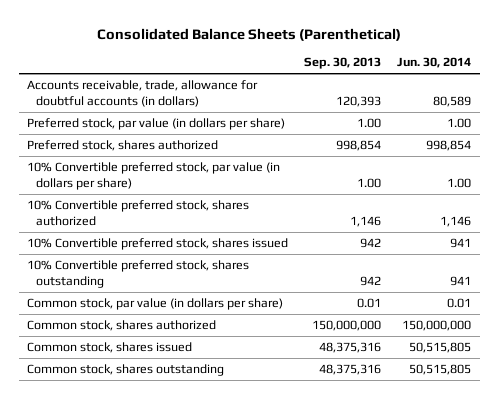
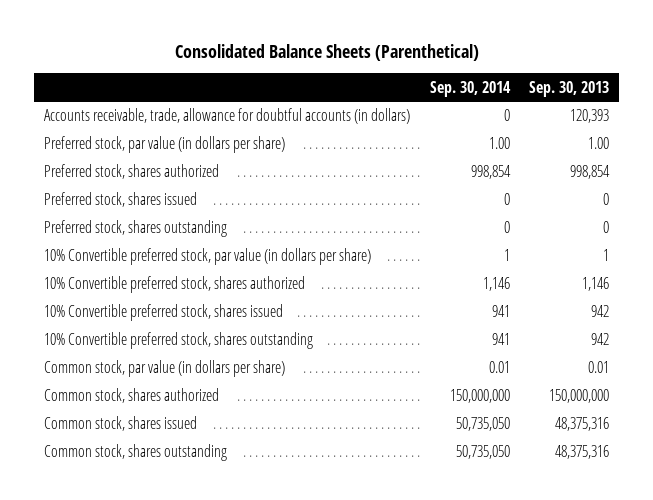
- | Sep. 30, 2013 | Jun. 30, 2014
+ | Sep. 30, 2014 | Sep. 30, 2013
- 10% Convertible preferred stock, par value (in dollars per share) | 1.00 | 1.00
+ Preferred stock, shares issued | 0 | 0
+ Preferred stock, shares outstanding | 0 | 0
+ 10% Convertible preferred stock, par value (in dollars per share) | 1 | 1

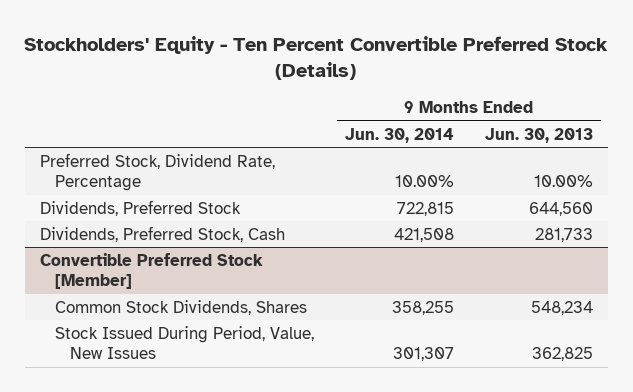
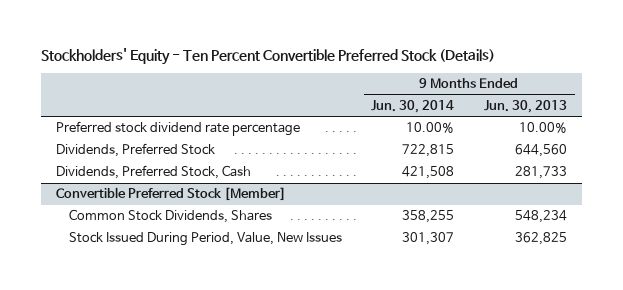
- Preferred Stock, Dividend Rate, Percentage | 10.00% | 10.00%
+ Preferred stock dividend rate percentage | 10.00% | 10.00%

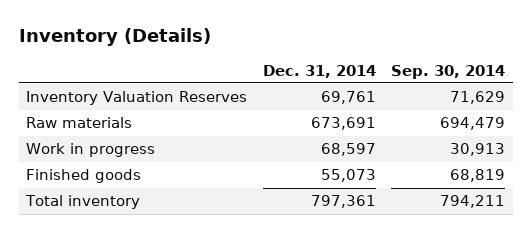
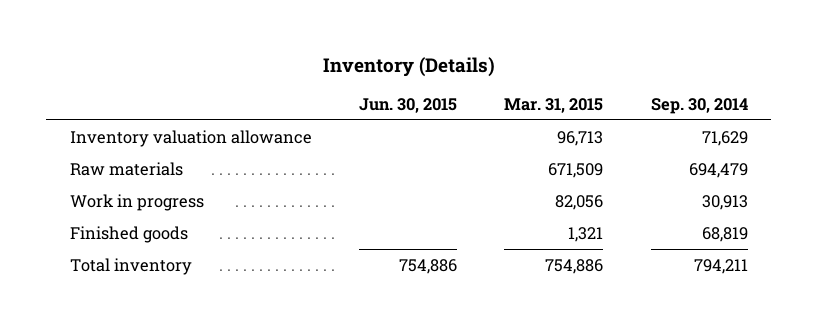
- | Dec. 31, 2014 | Sep. 30, 2014
+ | Jun. 30, 2015 | Mar. 31, 2015 | Sep. 30, 2014
- Inventory Valuation Reserves | 69,761 | 71,629
+ Inventory valuation allowance | | 96,713 | 71,629

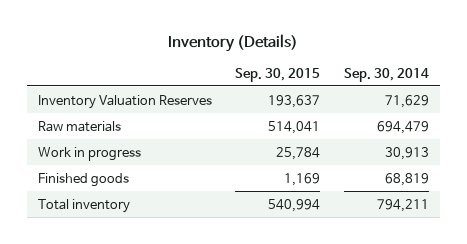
- | Jun. 30, 2015 | Mar. 31, 2015 | Sep. 30, 2014
+ | Sep. 30, 2015 | Sep. 30, 2014
- Inventory valuation allowance | | 96,713 | 71,629
+ Inventory Valuation Reserves | 193,637 | 71,629

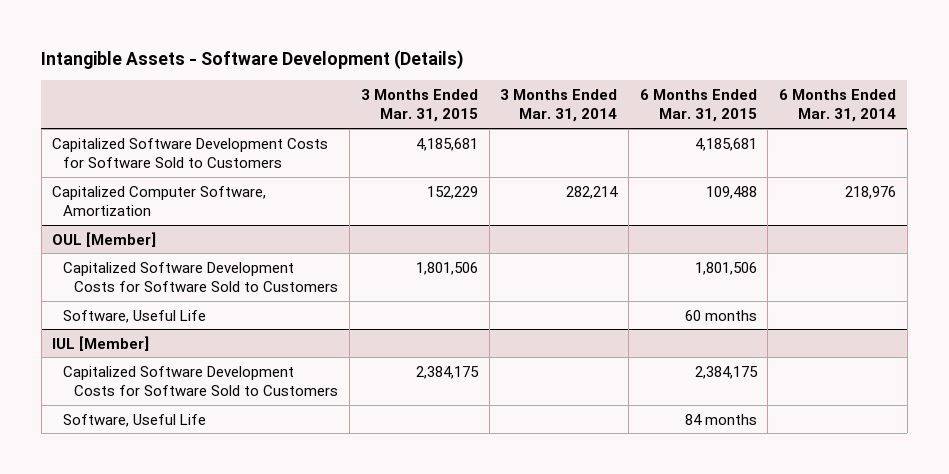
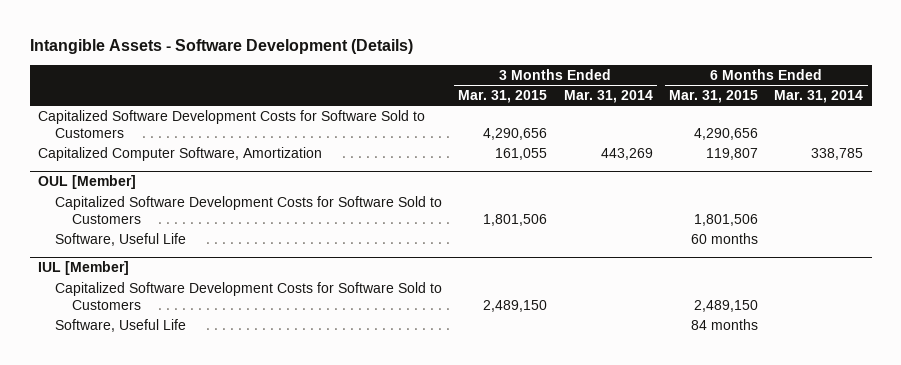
- Capitalized Software Development Costs for Software Sold to Customers | 4,185,681 | | 4,185,681 |
- Capitalized Computer Software, Amortization | 152,229 | 282,214 | 109,488 | 218,976
+ Capitalized Software Development Costs for Software Sold to Customers | 4,290,656 | | 4,290,656 |
+ Capitalized Computer Software, Amortization | 161,055 | 443,269 | 119,807 | 338,785
@ IUL [Member]
- Capitalized Software Development Costs for Software Sold to Customers | 2,384,175 | | 2,384,175 |
+ Capitalized Software Development Costs for Software Sold to Customers | 2,489,150 | | 2,489,150 |

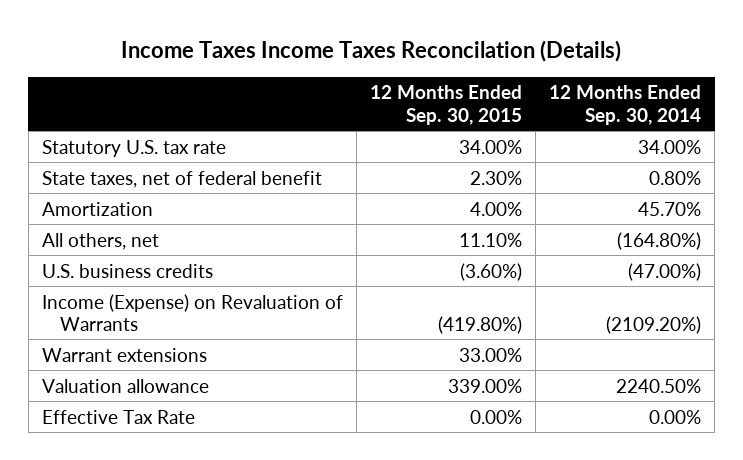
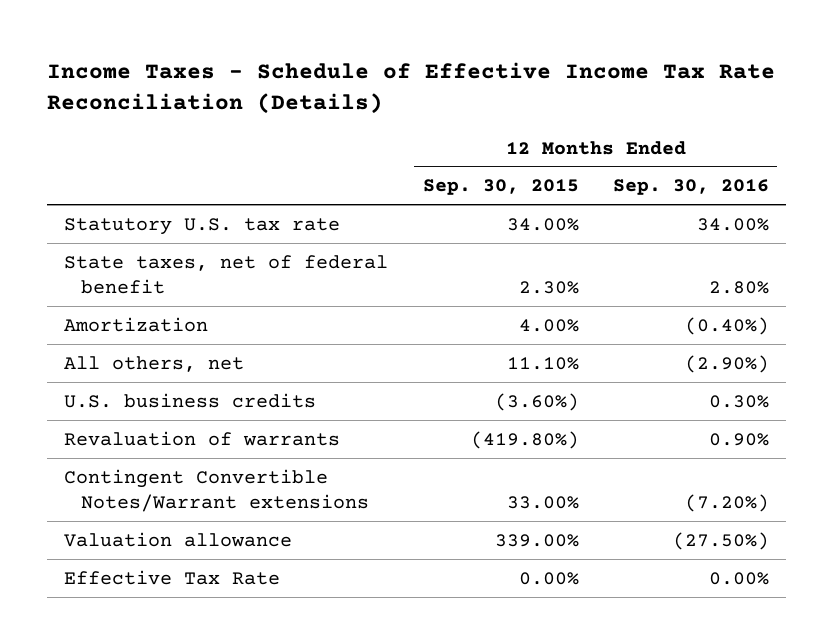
- Income Taxes Income Taxes Reconcilation (Details)
+ Income Taxes - Schedule of Effective Income Tax Rate Reconciliation (Details)
- | 12 Months Ended Sep. 30, 2015 | 12 Months Ended Sep. 30, 2014
+ | 12 Months Ended Sep. 30, 2015 | 12 Months Ended Sep. 30, 2016
- Income (Expense) on Revaluation of Warrants | (419.80%) | (2109.20%)
- Warrant extensions | 33.00% |
+ Revaluation of warrants | (419.80%) | 0.90%
+ Contingent Convertible Notes/Warrant extensions | 33.00% | (7.20%)

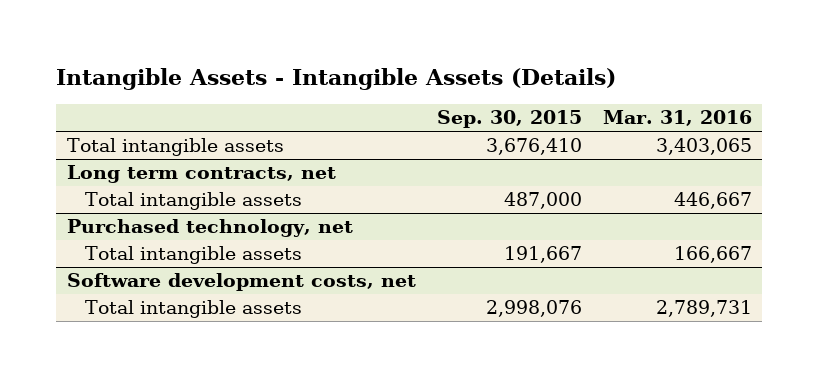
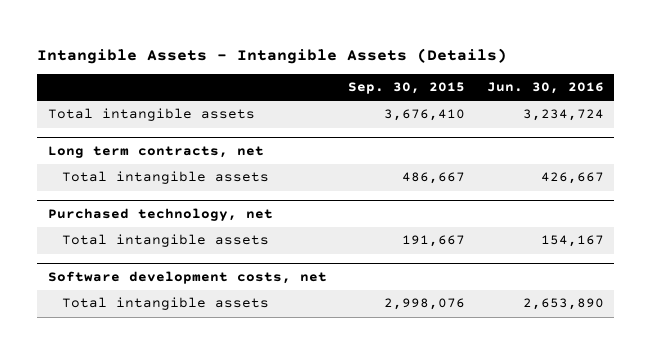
- | Sep. 30, 2015 | Mar. 31, 2016
+ | Sep. 30, 2015 | Jun. 30, 2016
@ Long term contracts, net
- Total intangible assets | 487,000 | 446,667
+ Total intangible assets | 486,667 | 426,667

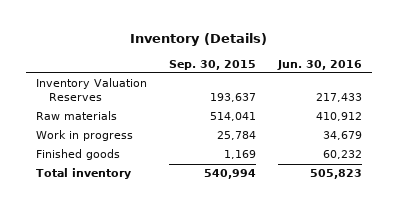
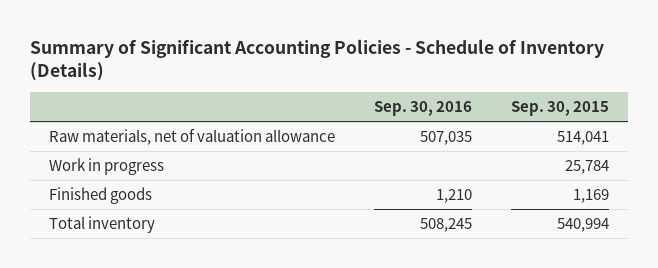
- Inventory (Details)
+ Summary of Significant Accounting Policies - Schedule of Inventory (Details)
- | Sep. 30, 2015 | Jun. 30, 2016
+ | Sep. 30, 2016 | Sep. 30, 2015
- Inventory Valuation Reserves | 193,637 | 217,433
- Raw materials | 514,041 | 410,912
+ Raw materials, net of valuation allowance | 507,035 | 514,041

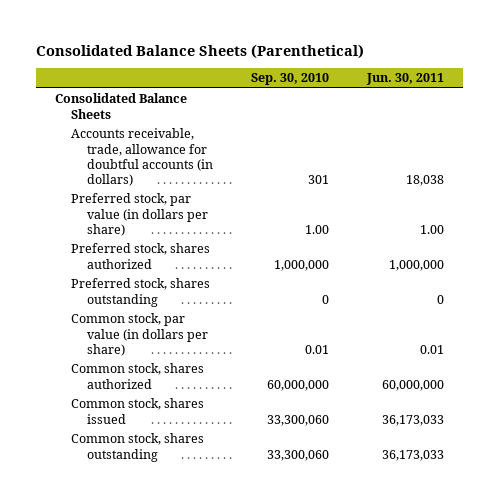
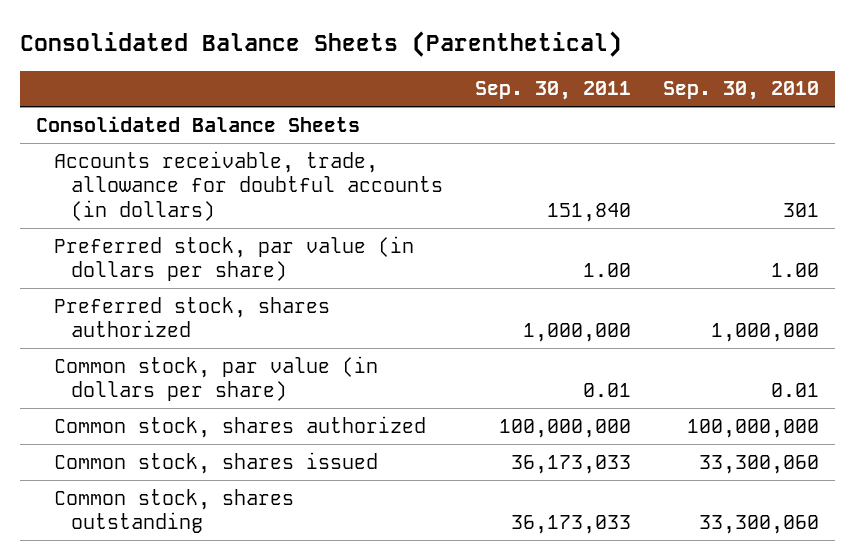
- | Sep. 30, 2010 | Jun. 30, 2011
+ | Sep. 30, 2011 | Sep. 30, 2010
- Preferred stock, shares outstanding | 0 | 0
- Common stock, shares authorized | 60,000,000 | 60,000,000
+ Common stock, shares authorized | 100,000,000 | 100,000,000

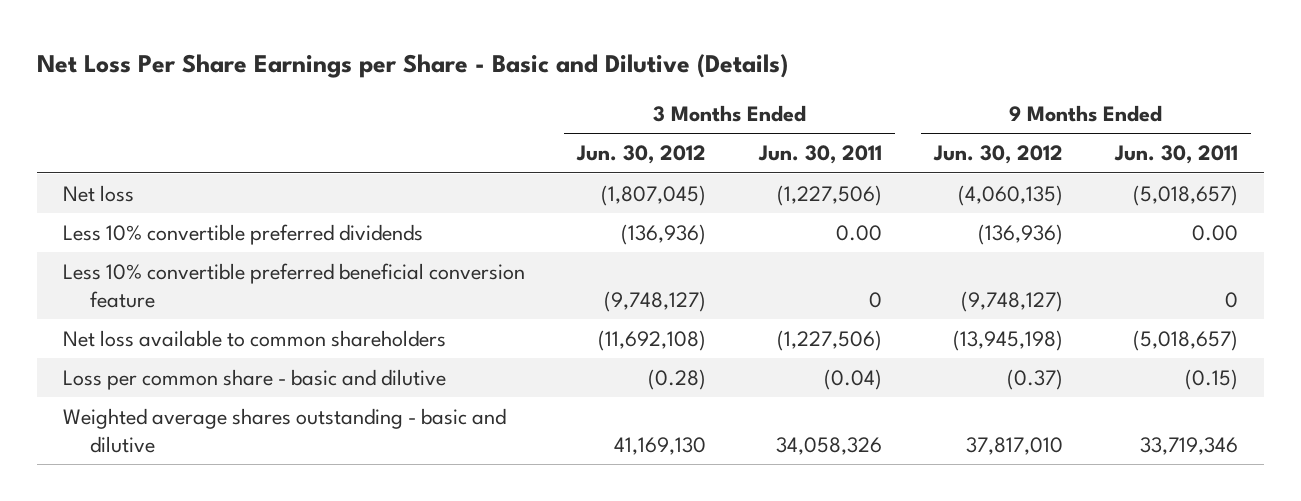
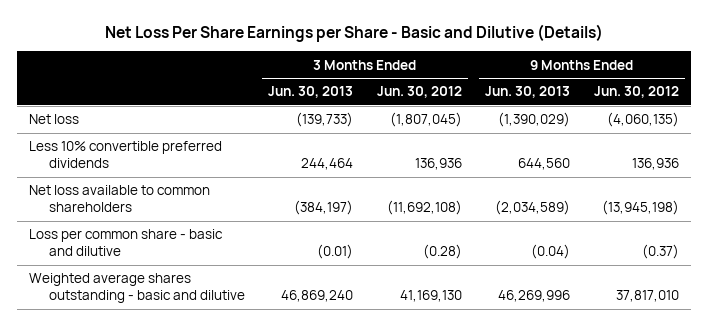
- | 3 Months Ended Jun. 30, 2012 | 3 Months Ended Jun. 30, 2011 | 9 Months Ended Jun. 30, 2012 | 9 Months Ended Jun. 30, 2011
+ | 3 Months Ended Jun. 30, 2013 | 3 Months Ended Jun. 30, 2012 | 9 Months Ended Jun. 30, 2013 | 9 Months Ended Jun. 30, 2012
- Less 10% convertible preferred dividends | (136,936) | 0.00 | (136,936) | 0.00
- Less 10% convertible preferred beneficial conversion feature | (9,748,127) | 0 | (9,748,127) | 0
+ Less 10% convertible preferred dividends | 244,464 | 136,936 | 644,560 | 136,936

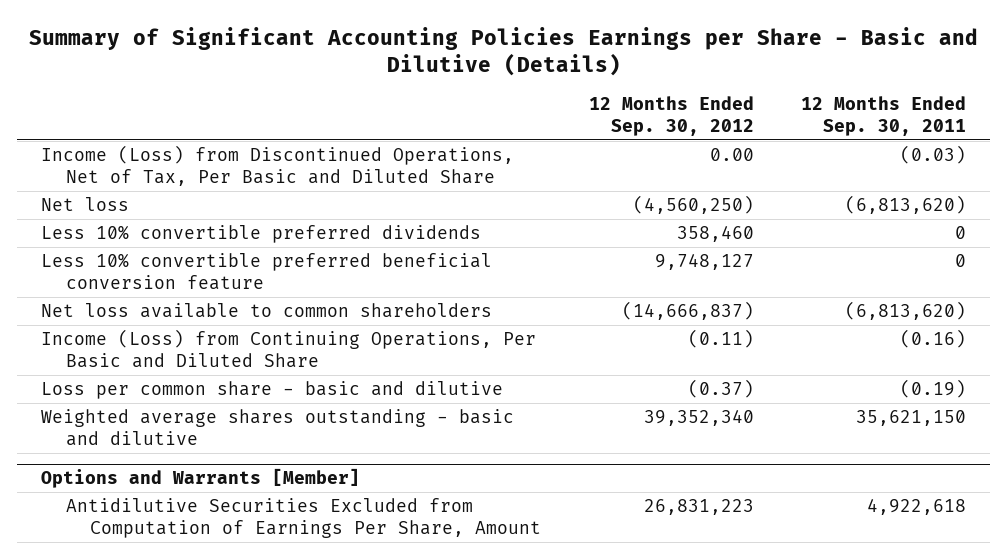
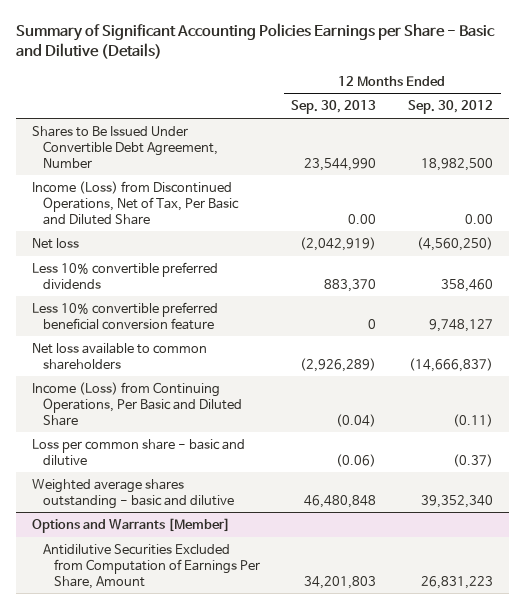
- | 12 Months Ended Sep. 30, 2012 | 12 Months Ended Sep. 30, 2011
+ | 12 Months Ended Sep. 30, 2013 | 12 Months Ended Sep. 30, 2012
+ Shares to Be Issued Under Convertible Debt Agreement, Number | 23,544,990 | 18,982,500

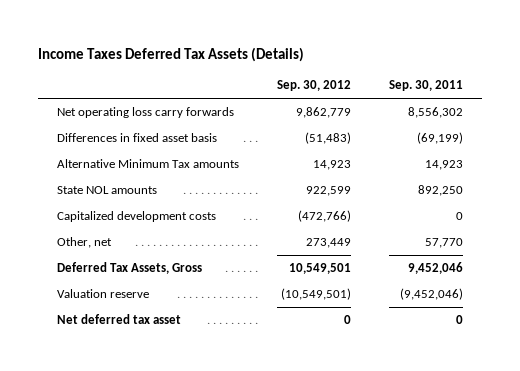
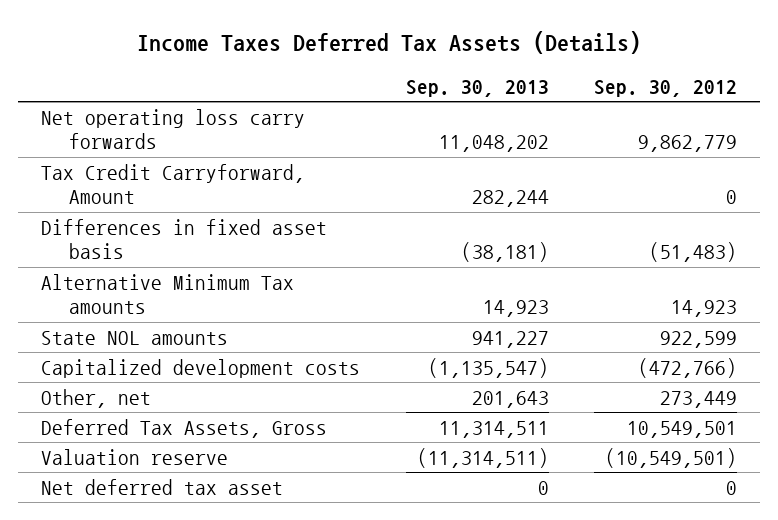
- | Sep. 30, 2012 | Sep. 30, 2011
+ | Sep. 30, 2013 | Sep. 30, 2012
+ Tax Credit Carryforward, Amount | 282,244 | 0

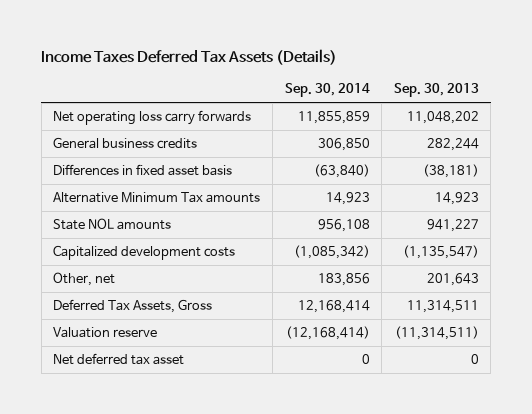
- | Sep. 30, 2013 | Sep. 30, 2012
+ | Sep. 30, 2014 | Sep. 30, 2013
- Tax Credit Carryforward, Amount | 282,244 | 0
+ General business credits | 306,850 | 282,244

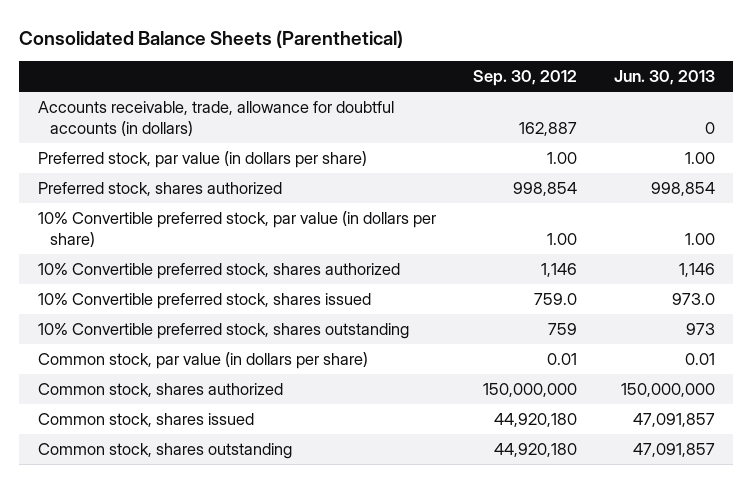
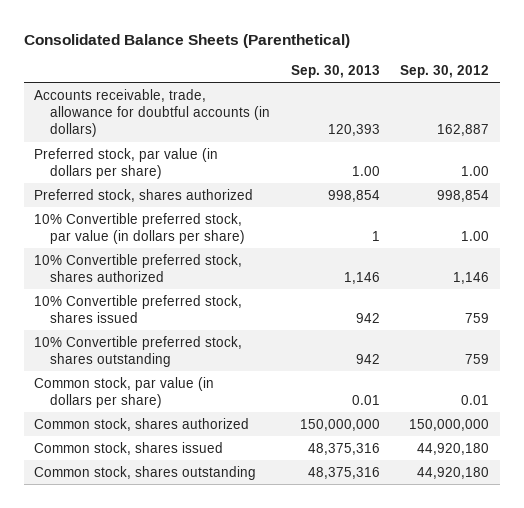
- | Sep. 30, 2012 | Jun. 30, 2013
+ | Sep. 30, 2013 | Sep. 30, 2012
- 10% Convertible preferred stock, shares issued | 759.0 | 973.0
+ 10% Convertible preferred stock, shares issued | 942 | 759

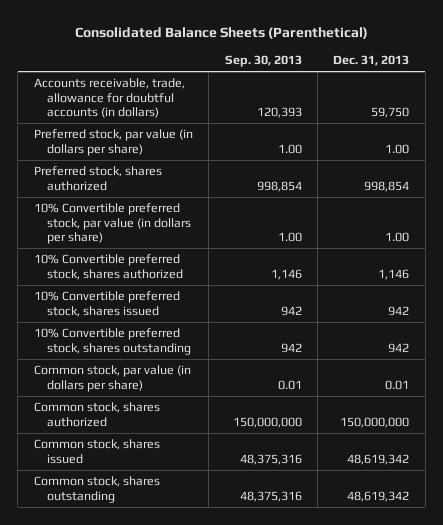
- | Sep. 30, 2013 | Sep. 30, 2012
+ | Sep. 30, 2013 | Dec. 31, 2013
- 10% Convertible preferred stock, par value (in dollars per share) | 1 | 1.00
+ 10% Convertible preferred stock, par value (in dollars per share) | 1.00 | 1.00

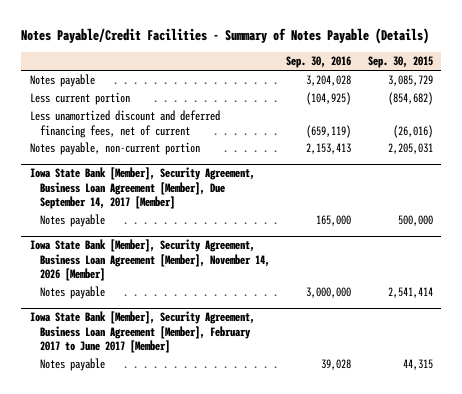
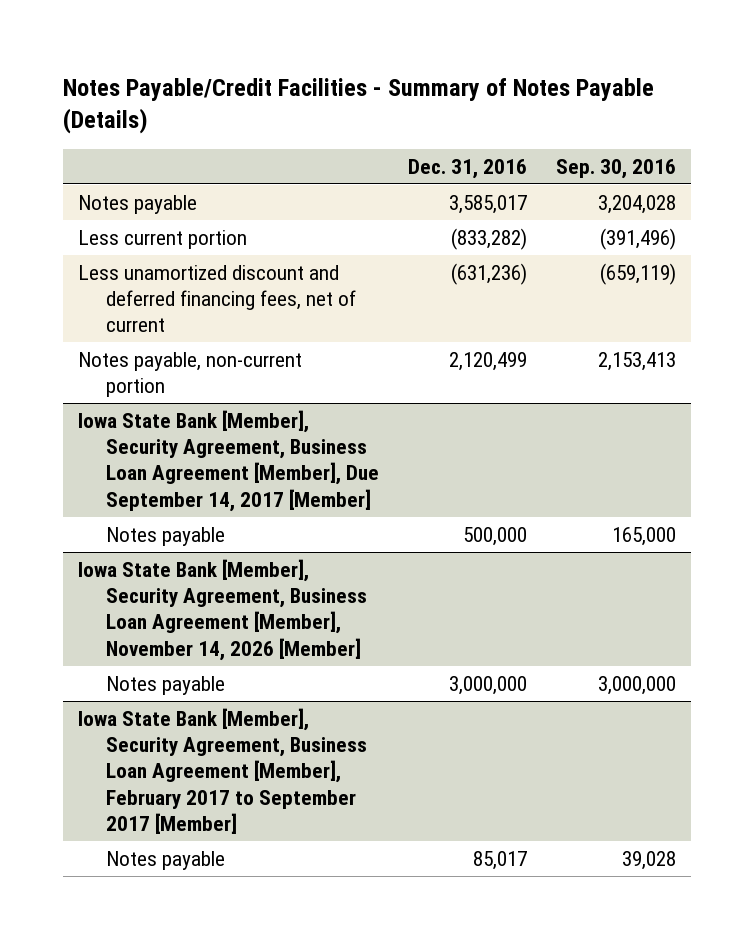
- | Sep. 30, 2016 | Sep. 30, 2015
+ | Dec. 31, 2016 | Sep. 30, 2016
- Less current portion | (104,925) | (854,682)
+ Less current portion | (833,282) | (391,496)
- Iowa State Bank [Member], Security Agreement, Business Loan Agreement [Member], February 2017 to June 2017 [Member]
+ Iowa State Bank [Member], Security Agreement, Business Loan Agreement [Member], February 2017 to September 2017 [Member]

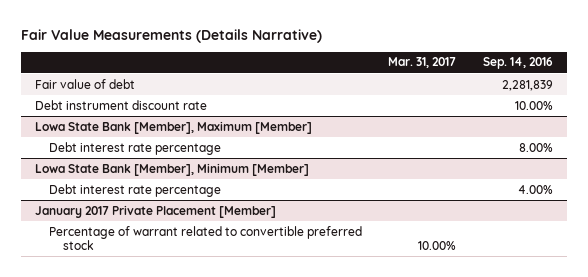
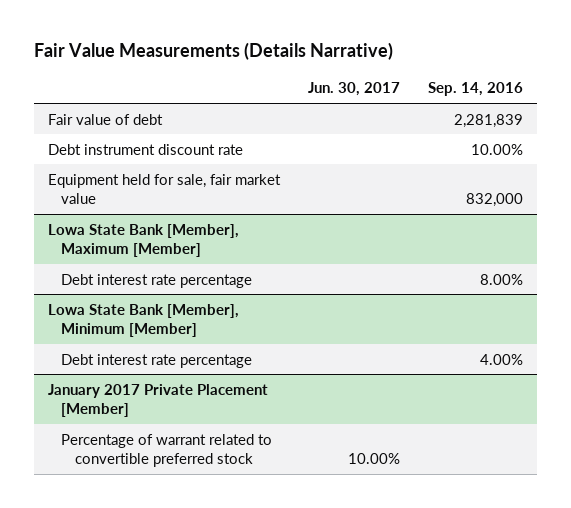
- | Mar. 31, 2017 | Sep. 14, 2016
+ | Jun. 30, 2017 | Sep. 14, 2016
+ Equipment held for sale, fair market value | | 832,000

